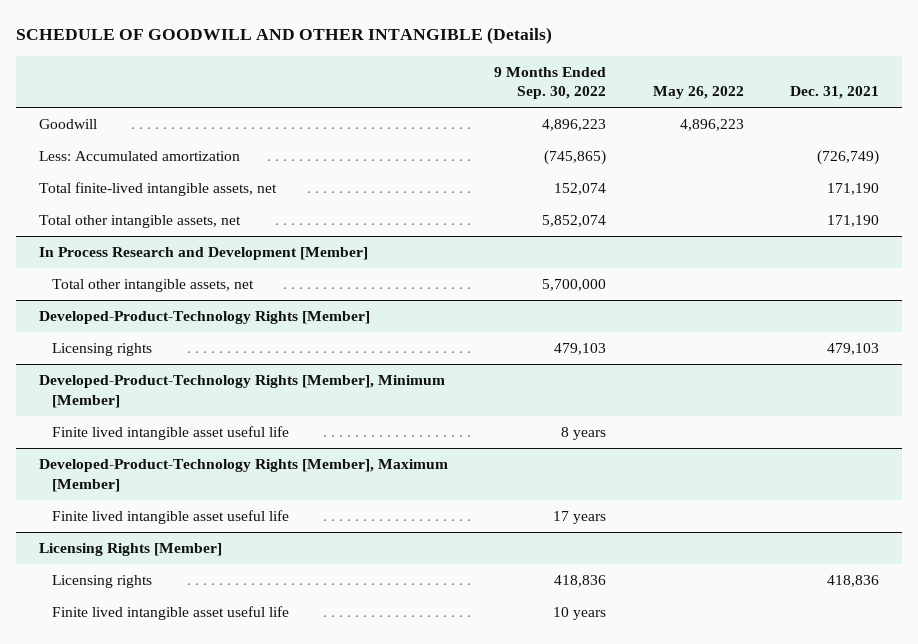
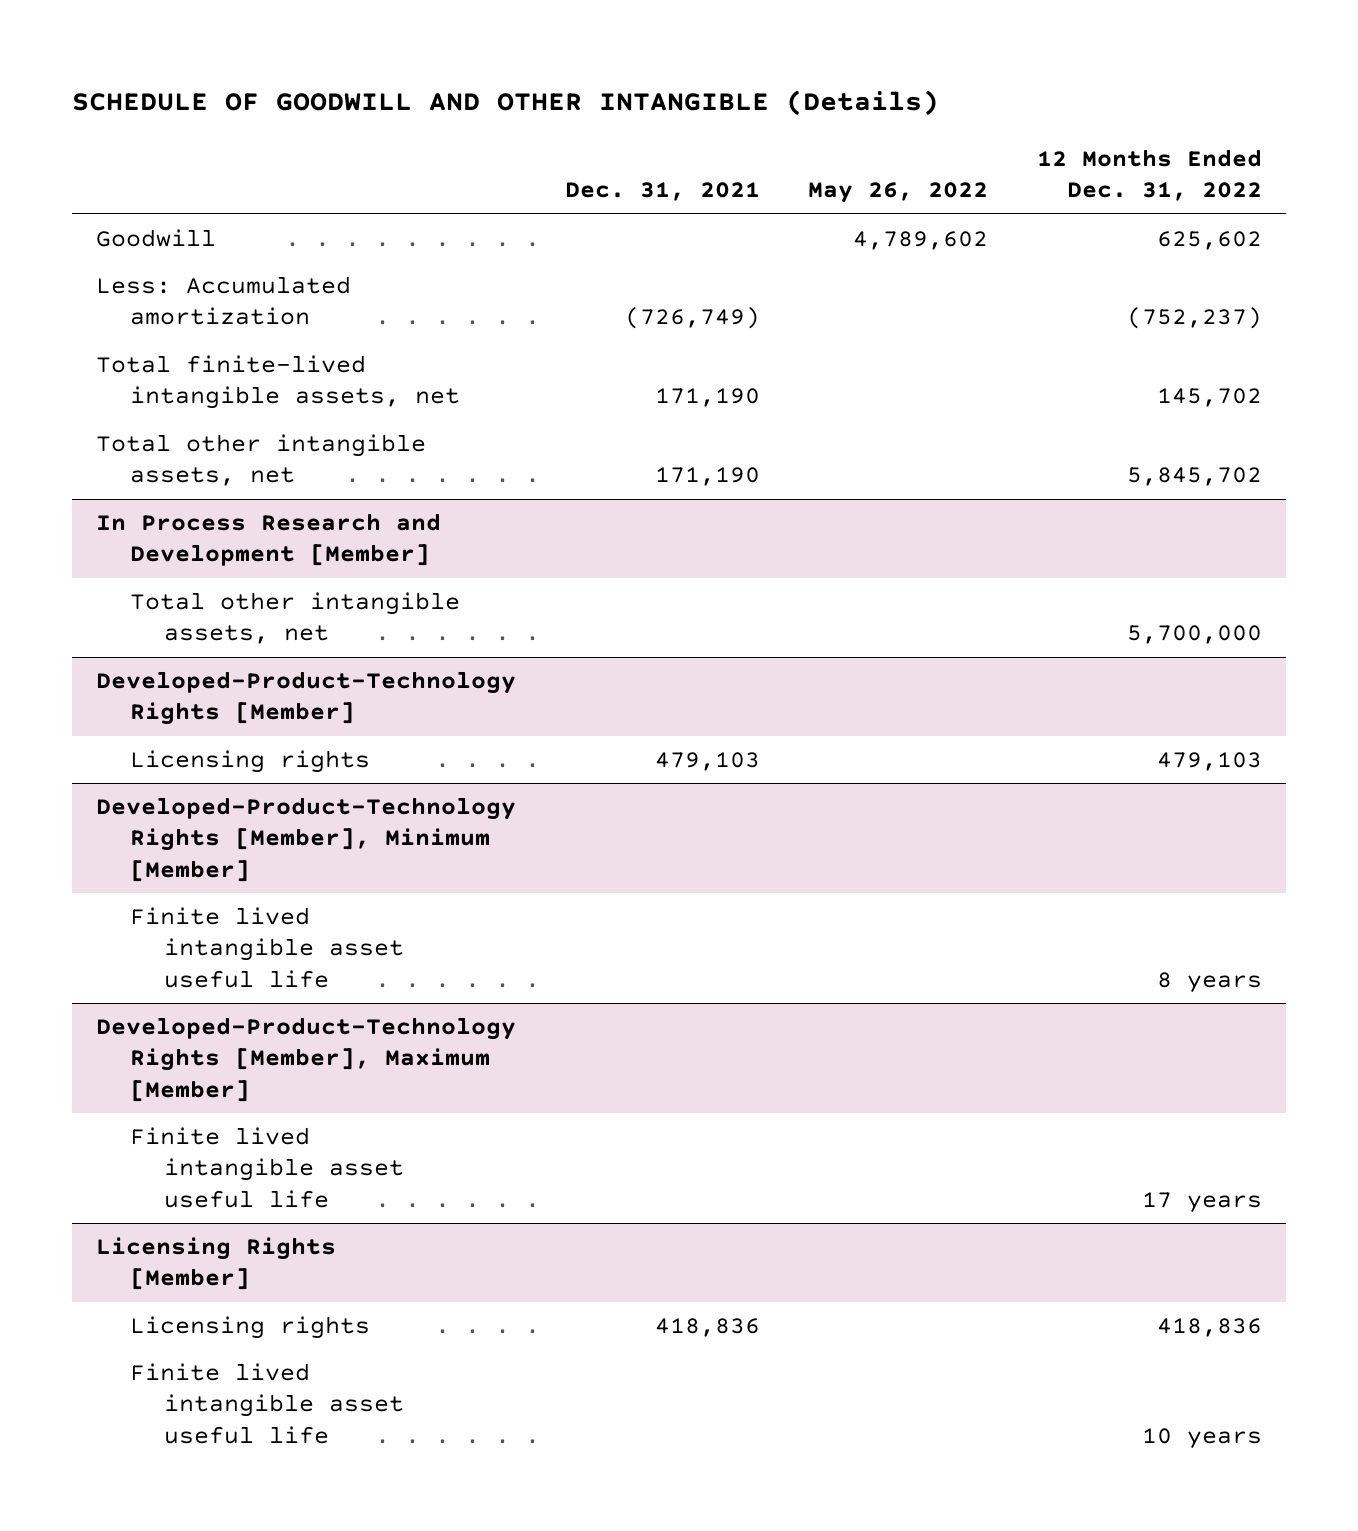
- | 9 Months Ended Sep. 30, 2022 | May 26, 2022 | Dec. 31, 2021
+ | Dec. 31, 2021 | May 26, 2022 | 12 Months Ended Dec. 31, 2022
- Goodwill | 4,896,223 | 4,896,223 |
+ Goodwill | | 4,789,602 | 625,602

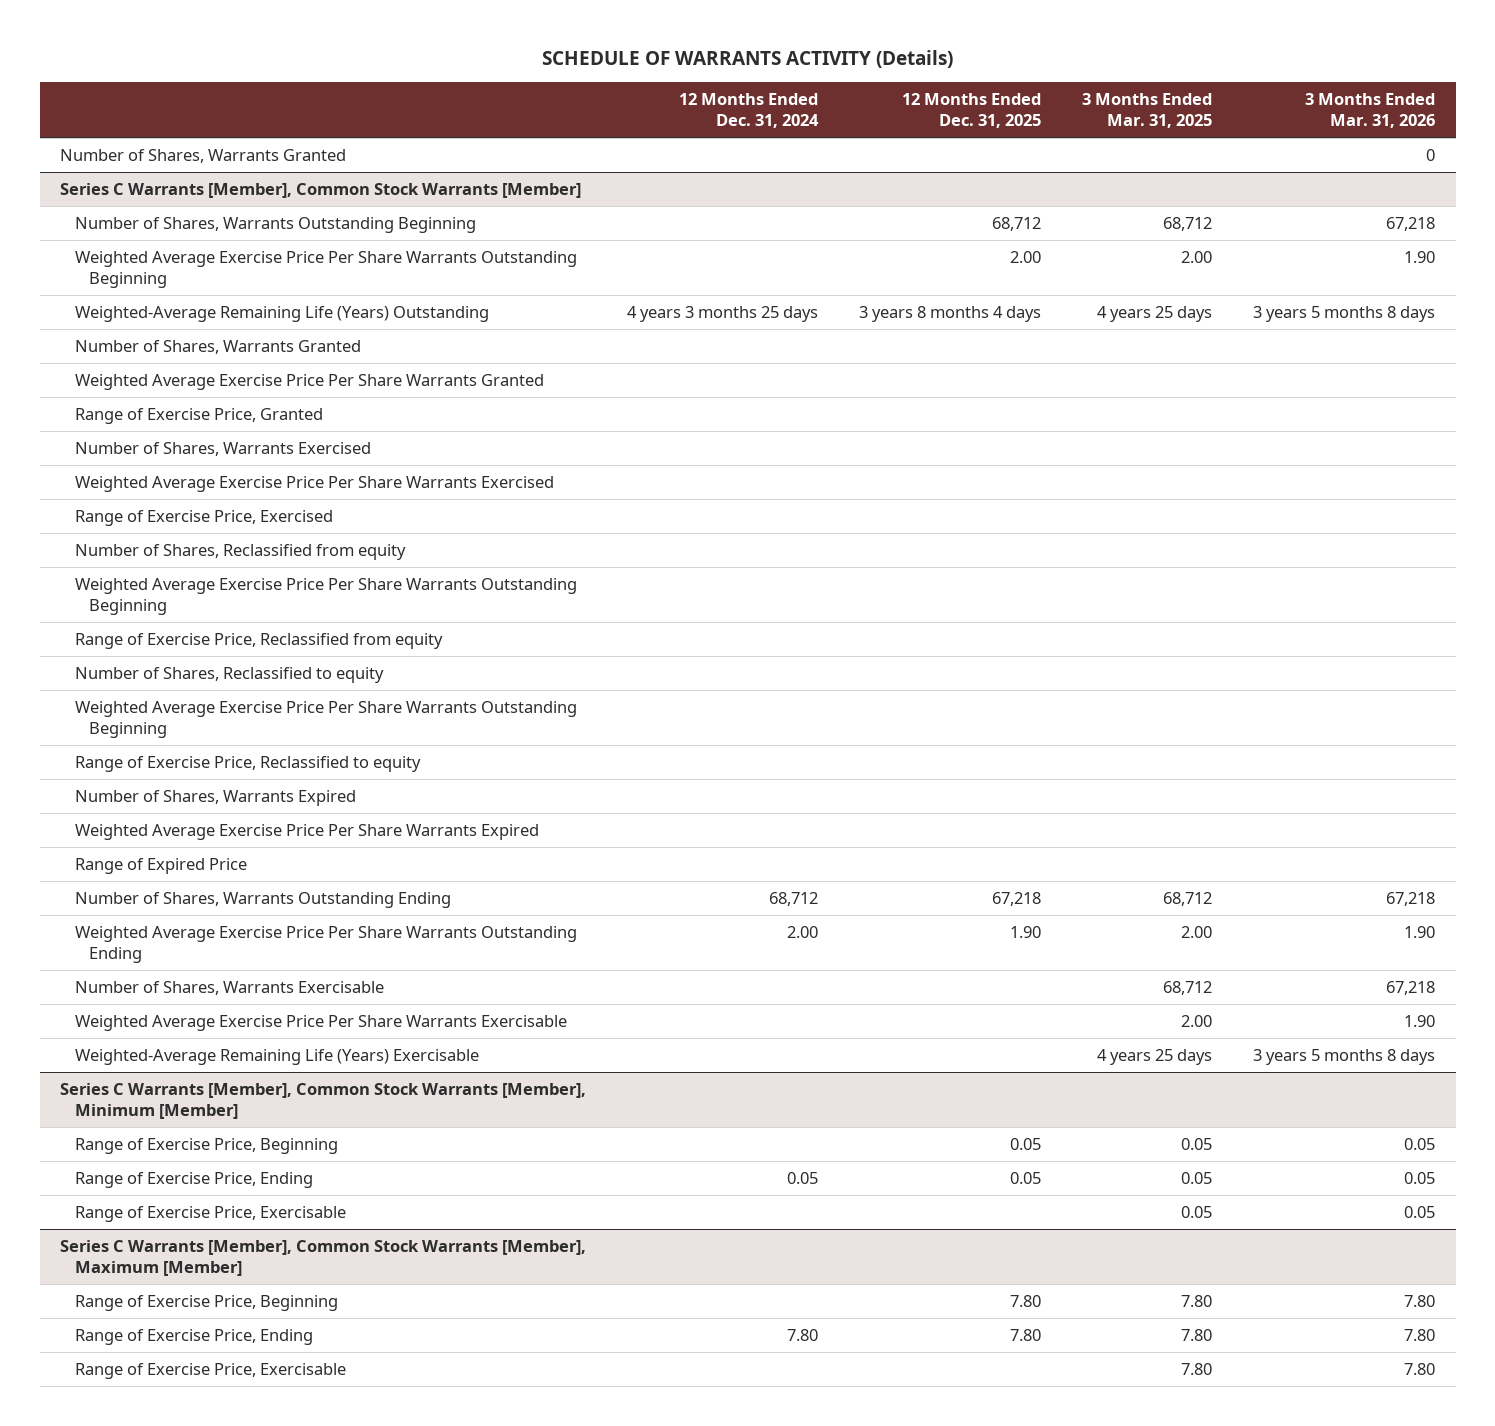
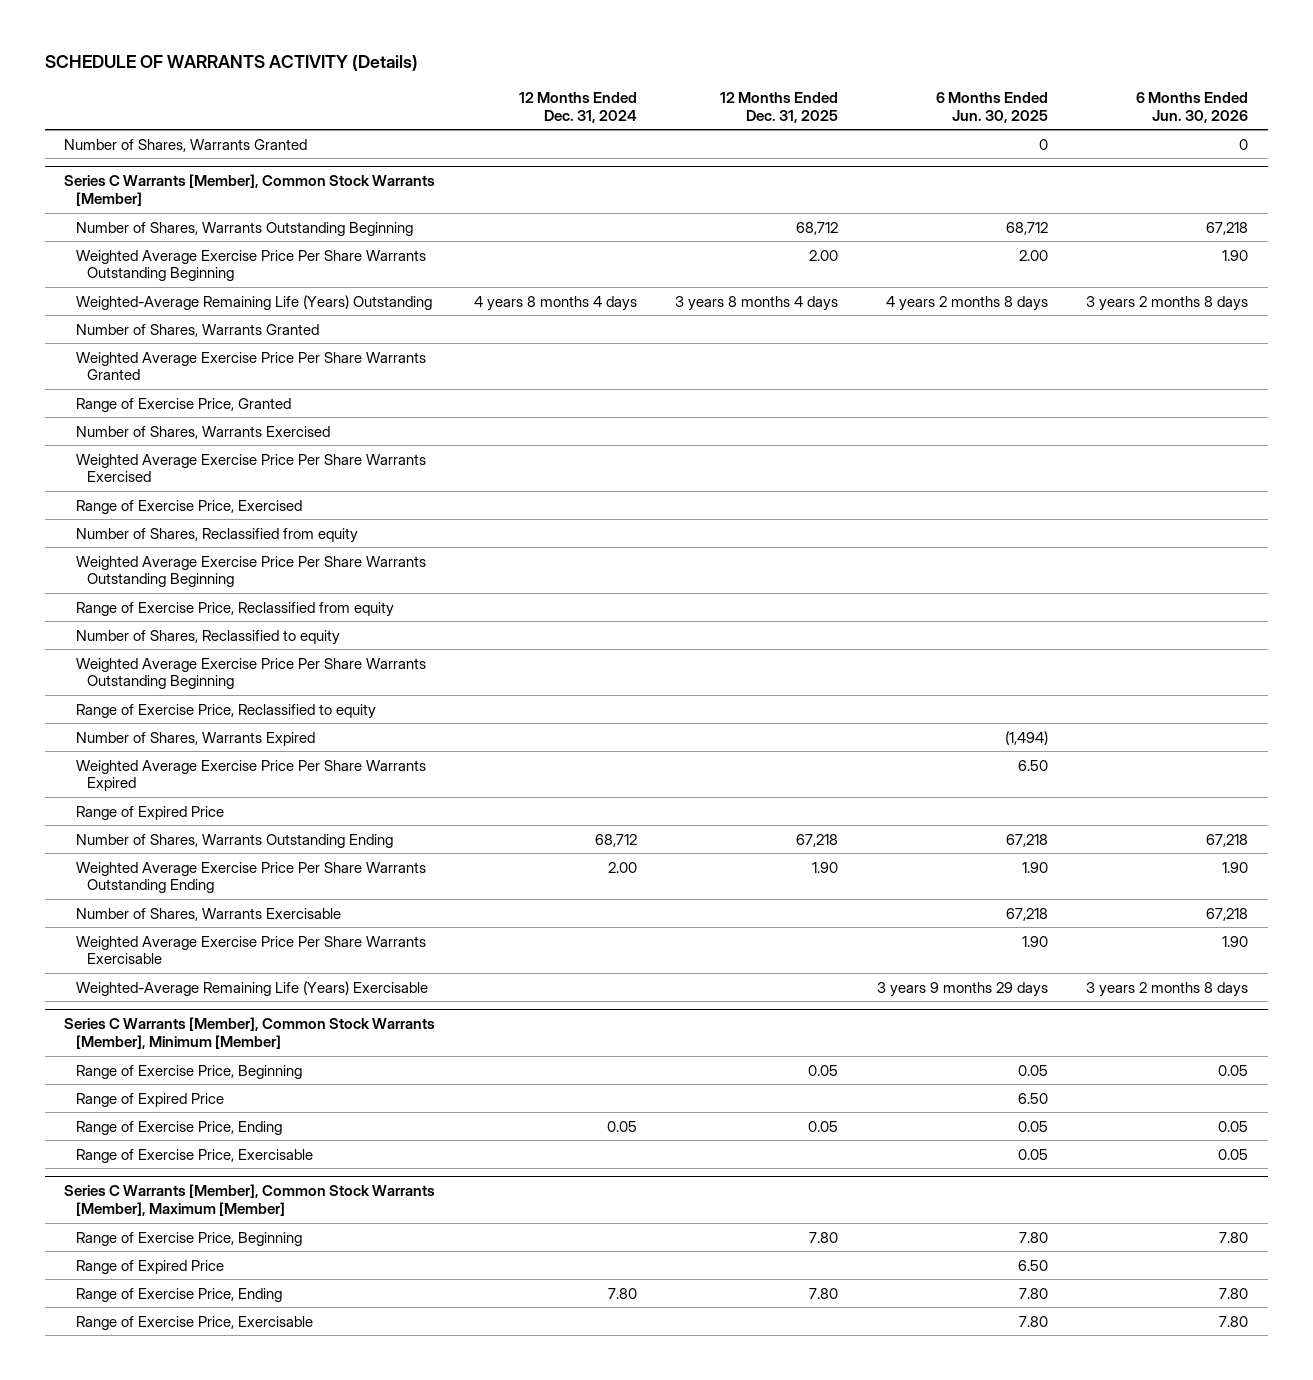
- | 12 Months Ended Dec. 31, 2024 | 12 Months Ended Dec. 31, 2025 | 3 Months Ended Mar. 31, 2025 | 3 Months Ended Mar. 31, 2026
+ | 12 Months Ended Dec. 31, 2024 | 12 Months Ended Dec. 31, 2025 | 6 Months Ended Jun. 30, 2025 | 6 Months Ended Jun. 30, 2026
@ Series C Warrants [Member], Common Stock Warrants [Member]
- Weighted-Average Remaining Life (Years) Outstanding | 4 years 3 months 25 days | 3 years 8 months 4 days | 4 years 25 days | 3 years 5 months 8 days
+ Weighted-Average Remaining Life (Years) Outstanding | 4 years 8 months 4 days | 3 years 8 months 4 days | 4 years 2 months 8 days | 3 years 2 months 8 days
@ Series C Warrants [Member], Common Stock Warrants [Member], Minimum [Member]
+ Range of Expired Price | | | 6.50 |
@ Series C Warrants [Member], Common Stock Warrants [Member], Maximum [Member]
+ Range of Expired Price | | | 6.50 |

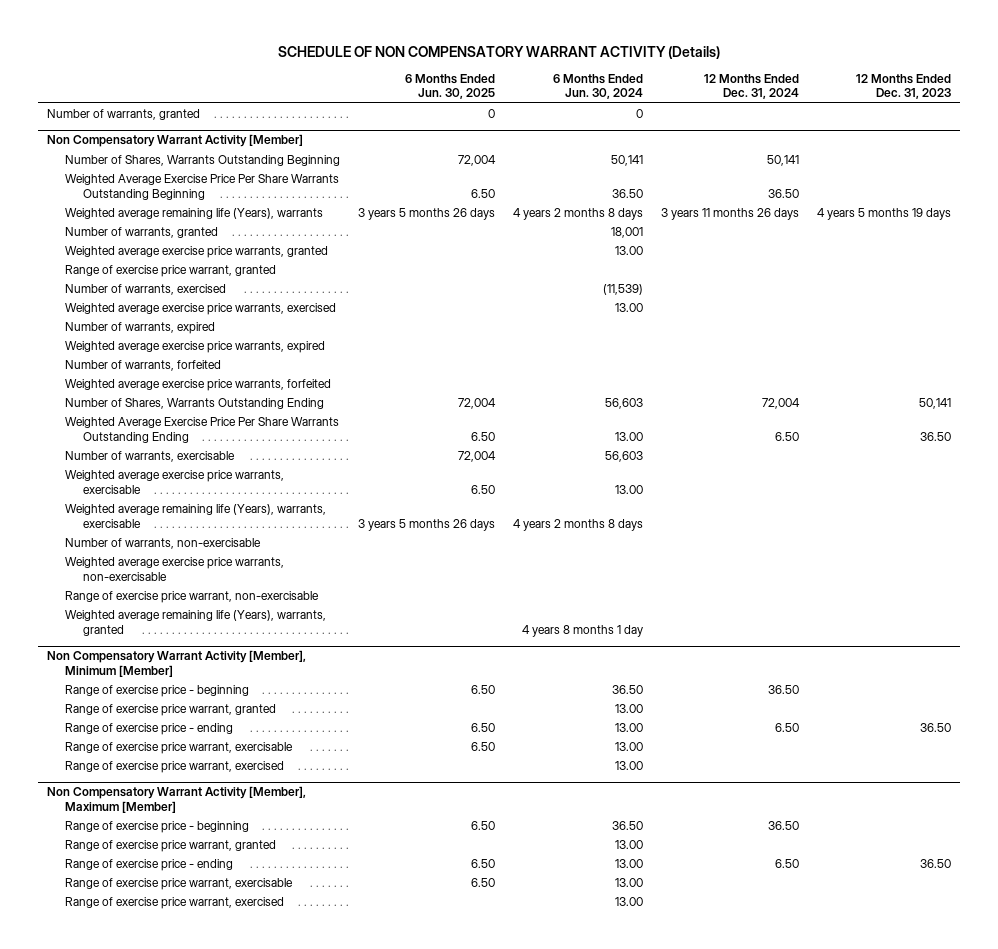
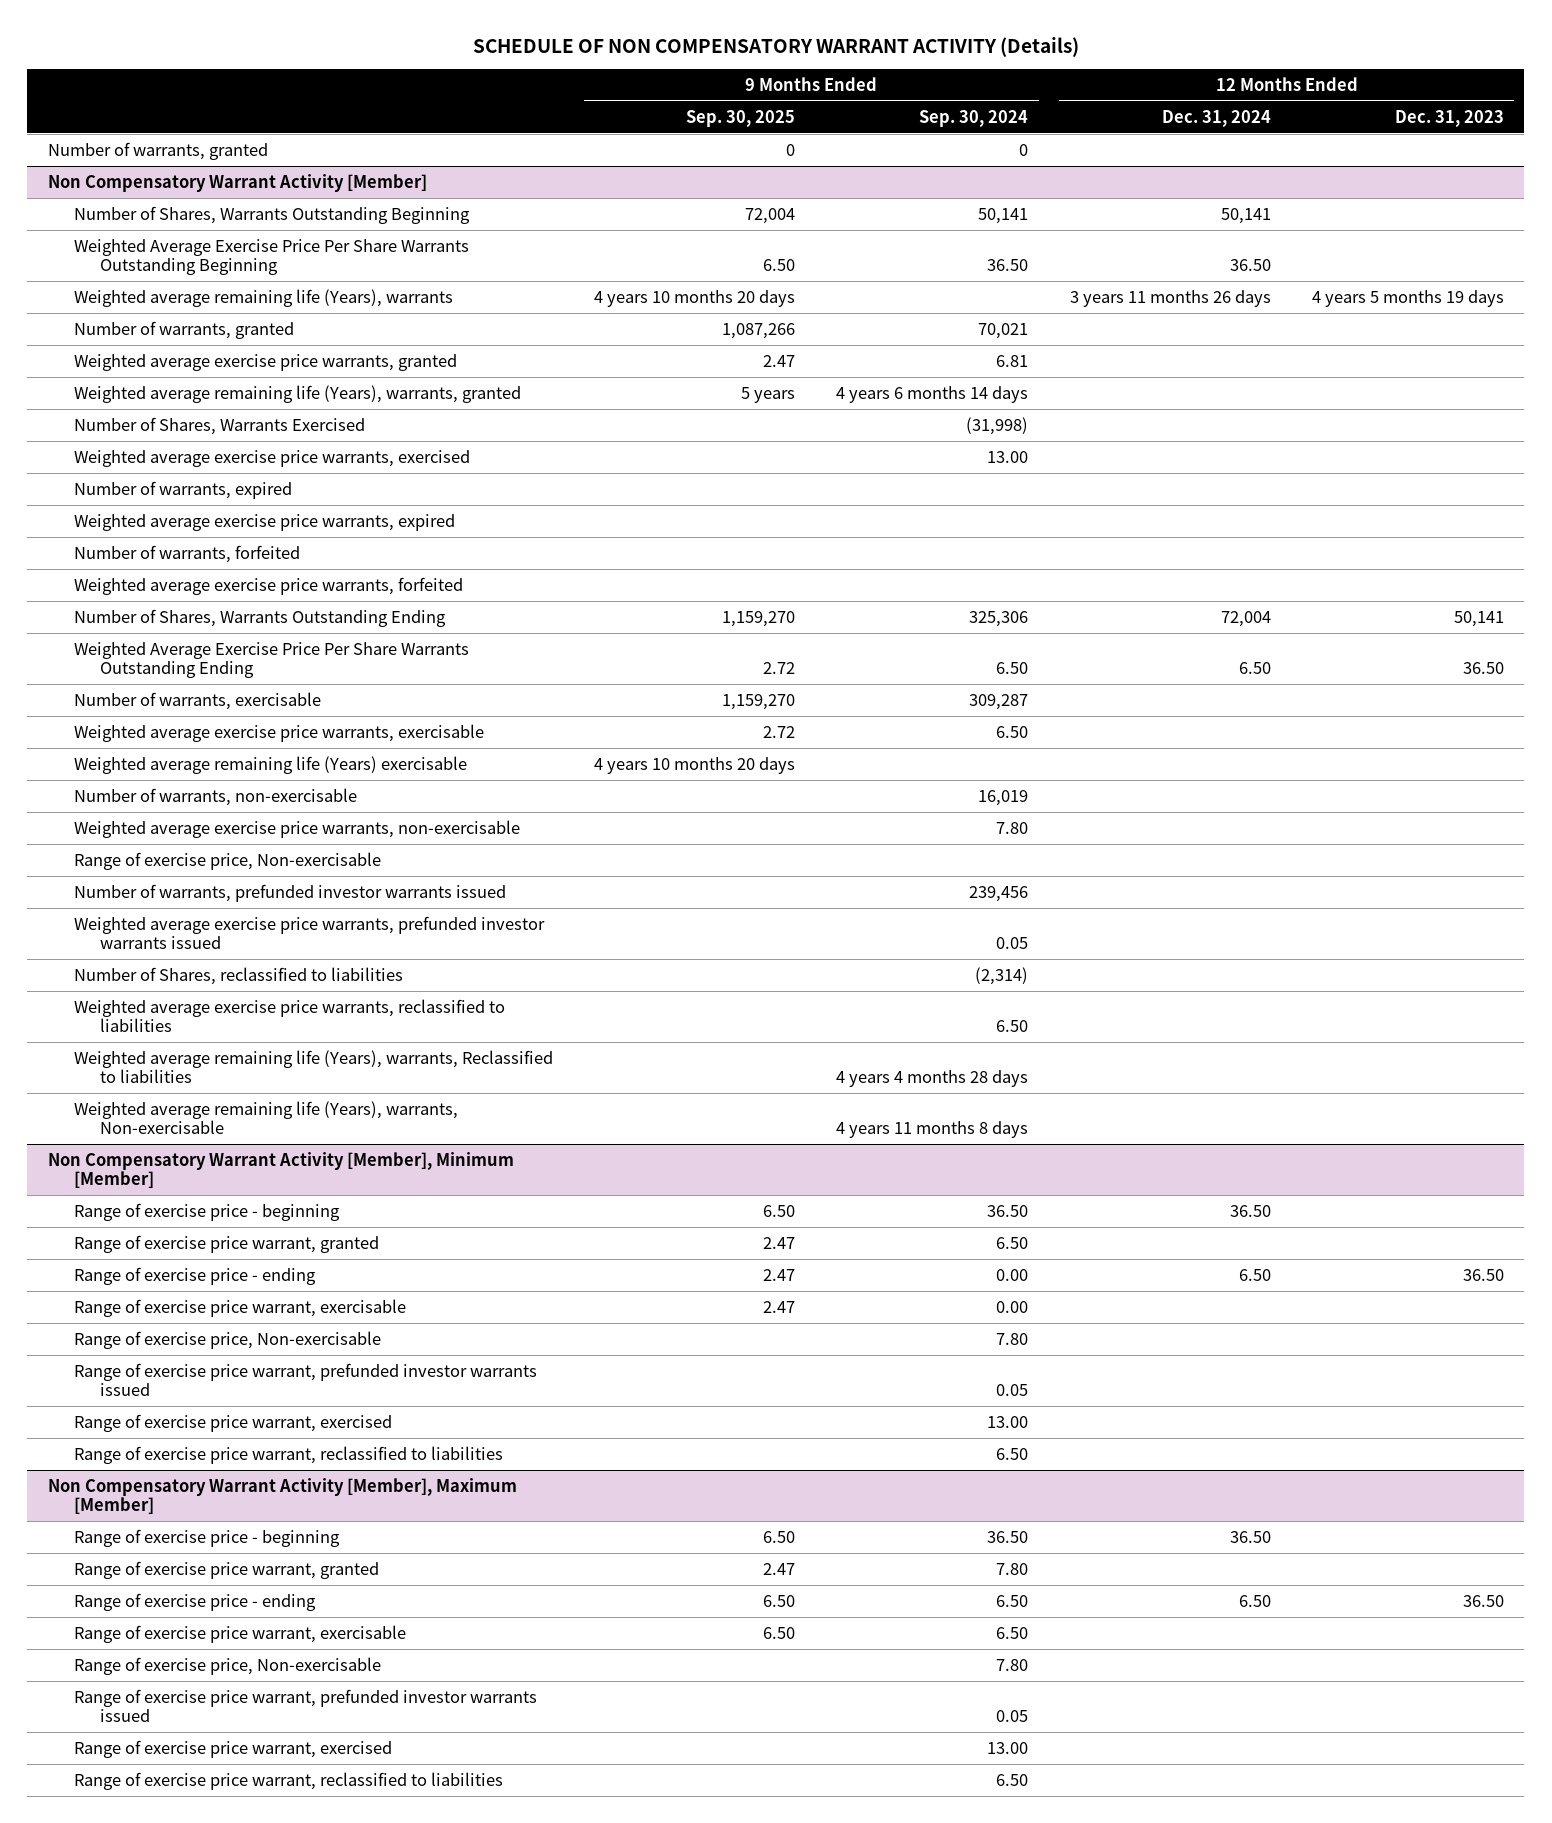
- | 6 Months Ended Jun. 30, 2025 | 6 Months Ended Jun. 30, 2024 | 12 Months Ended Dec. 31, 2024 | 12 Months Ended Dec. 31, 2023
+ | 9 Months Ended Sep. 30, 2025 | 9 Months Ended Sep. 30, 2024 | 12 Months Ended Dec. 31, 2024 | 12 Months Ended Dec. 31, 2023
@ Non Compensatory Warrant Activity [Member]
- Range of exercise price warrant, granted
- Number of warrants, exercised | | (11,539) | |
moved up: Weighted average remaining life (Years), warrants, granted | 5 years | 4 years 6 months 14 days | |
+ Number of Shares, Warrants Exercised | | (31,998) | |
- Weighted average remaining life (Years), warrants, exercisable | 3 years 5 months 26 days | 4 years 2 months 8 days | |
+ Weighted average remaining life (Years) exercisable | 4 years 10 months 20 days | | |
- Range of exercise price warrant, non-exercisable
+ Range of exercise price, Non-exercisable
+ Number of warrants, prefunded investor warrants issued | | 239,456 | |
+ Weighted average exercise price warrants, prefunded investor warrants issued | | 0.05 | |
+ Number of Shares, reclassified to liabilities | | (2,314) | |
+ Weighted average exercise price warrants, reclassified to liabilities | | 6.50 | |
+ Weighted average remaining life (Years), warrants, Reclassified to liabilities | | 4 years 4 months 28 days | |
+ Weighted average remaining life (Years), warrants, Non-exercisable | | 4 years 11 months 8 days | |
@ Non Compensatory Warrant Activity [Member], Minimum [Member]
+ Range of exercise price, Non-exercisable | | 7.80 | |
+ Range of exercise price warrant, prefunded investor warrants issued | | 0.05 | |
+ Range of exercise price warrant, reclassified to liabilities | | 6.50 | |
@ Non Compensatory Warrant Activity [Member], Maximum [Member]
+ Range of exercise price, Non-exercisable | | 7.80 | |
+ Range of exercise price warrant, prefunded investor warrants issued | | 0.05 | |
+ Range of exercise price warrant, reclassified to liabilities | | 6.50 | |

